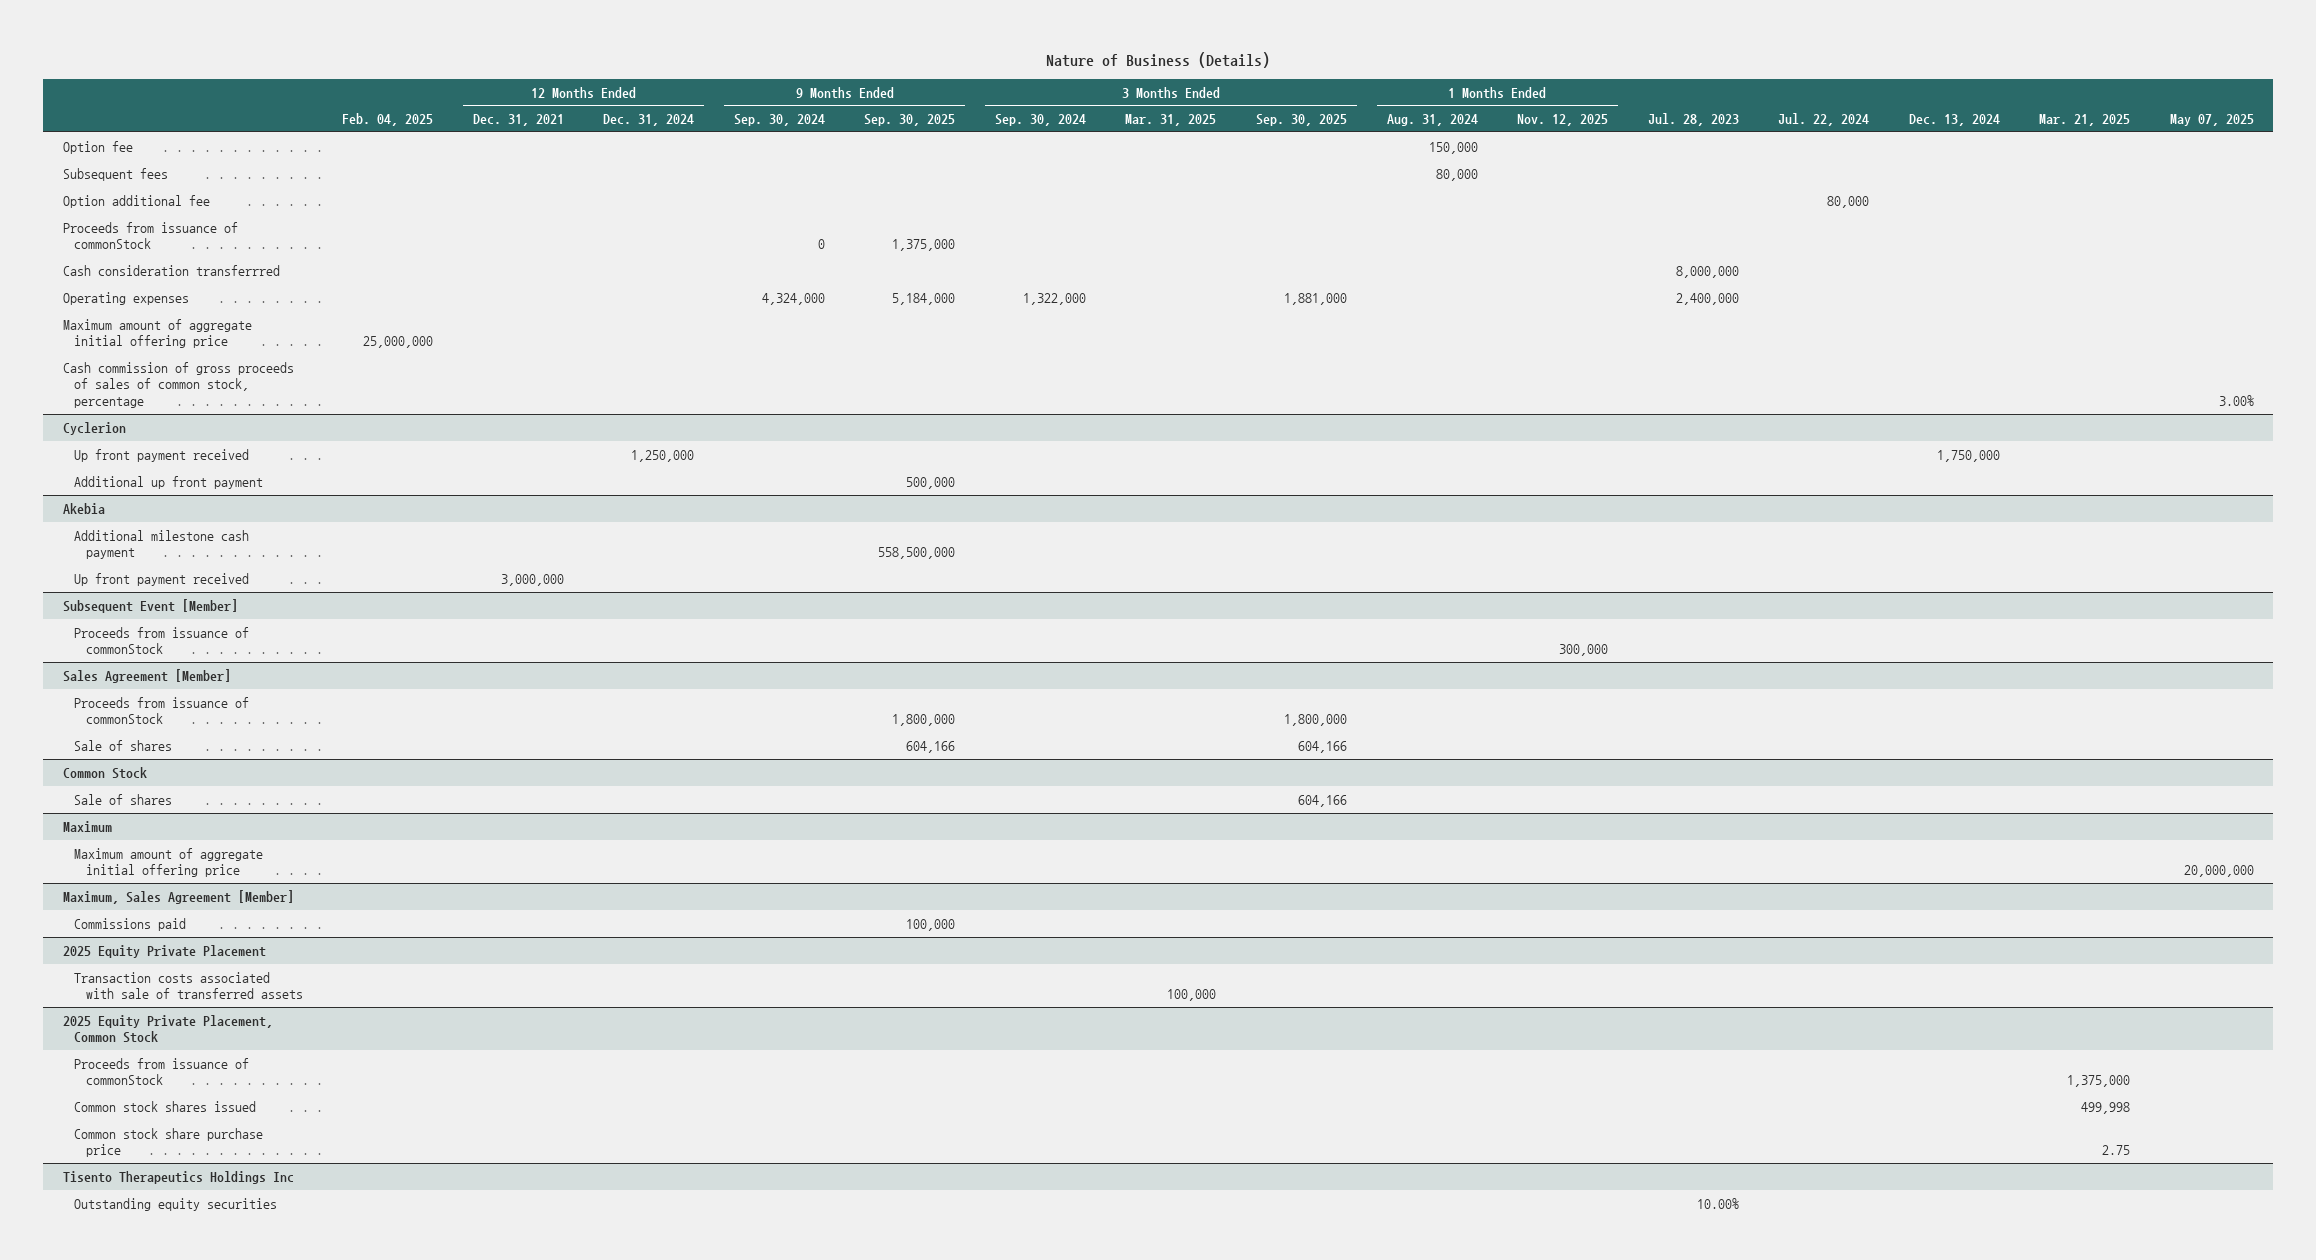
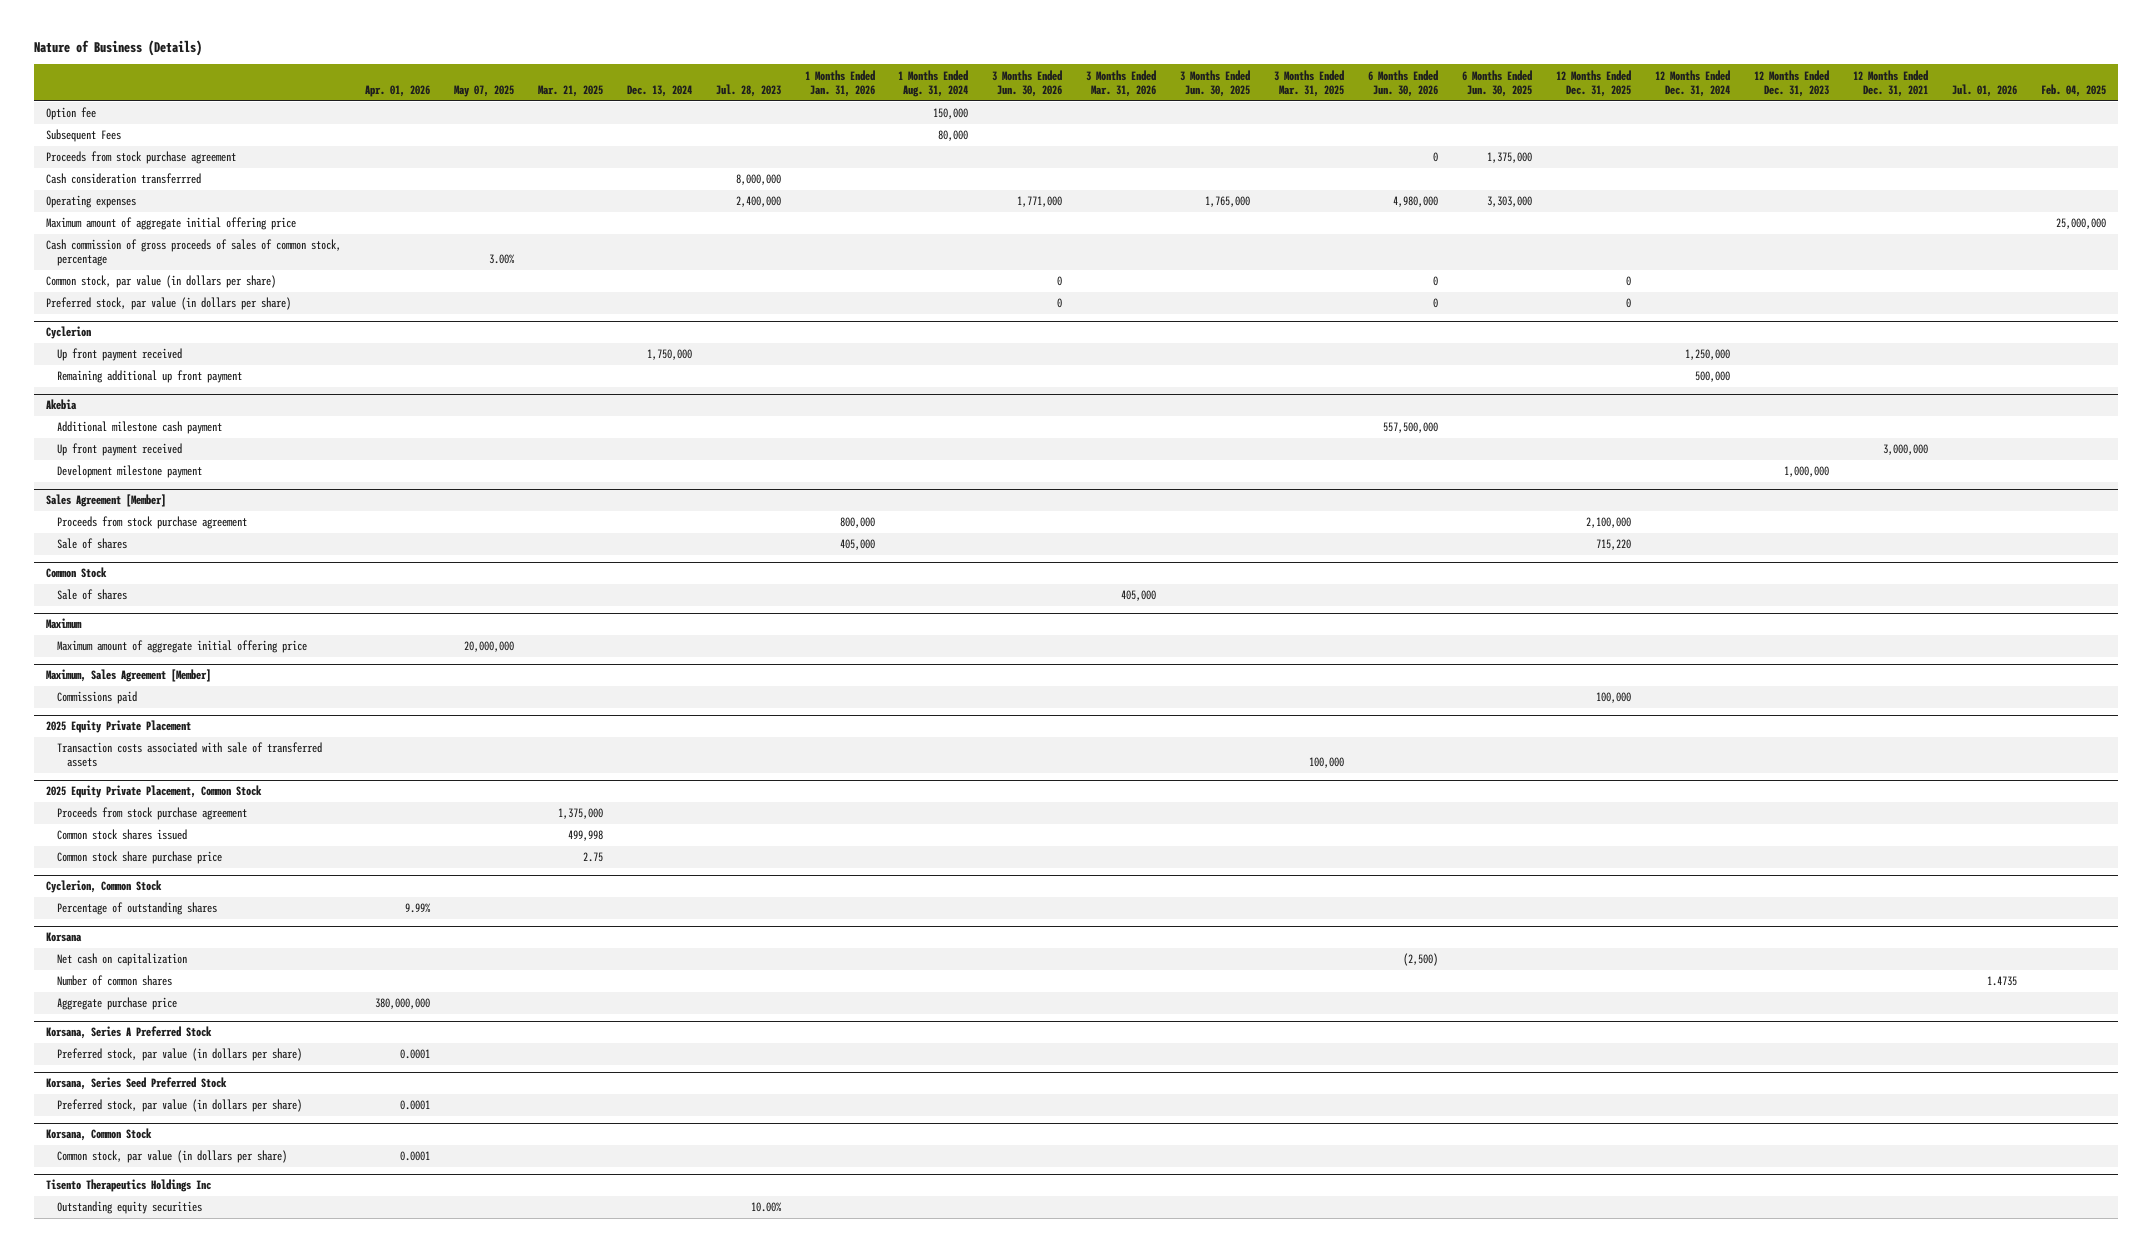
- | Feb. 04, 2025 | 12 Months Ended Dec. 31, 2021 | 12 Months Ended Dec. 31, 2024 | 9 Months Ended Sep. 30, 2024 | 9 Months Ended Sep. 30, 2025 | 3 Months Ended Sep. 30, 2024 | 3 Months Ended Mar. 31, 2025 | 3 Months Ended Sep. 30, 2025 | 1 Months Ended Aug. 31, 2024 | 1 Months Ended Nov. 12, 2025 | Jul. 28, 2023 | Jul. 22, 2024 | Dec. 13, 2024 | Mar. 21, 2025 | May 07, 2025
+ | Apr. 01, 2026 | May 07, 2025 | Mar. 21, 2025 | Dec. 13, 2024 | Jul. 28, 2023 | 1 Months Ended Jan. 31, 2026 | 1 Months Ended Aug. 31, 2024 | 3 Months Ended Jun. 30, 2026 | 3 Months Ended Mar. 31, 2026 | 3 Months Ended Jun. 30, 2025 | 3 Months Ended Mar. 31, 2025 | 6 Months Ended Jun. 30, 2026 | 6 Months Ended Jun. 30, 2025 | 12 Months Ended Dec. 31, 2025 | 12 Months Ended Dec. 31, 2024 | 12 Months Ended Dec. 31, 2023 | 12 Months Ended Dec. 31, 2021 | Jul. 01, 2026 | Feb. 04, 2025
- Subsequent fees | | | | | | | | | 80,000 | | | | | |
- Option additional fee | | | | | | | | | | | | 80,000 | | |
- Proceeds from issuance of commonStock | | | | 0 | 1,375,000 | | | | | | | | | |
+ Subsequent Fees | | | | | | | 80,000 | | | | | | | | | | | |
+ Proceeds from stock purchase agreement | | | | | | | | | | | | 0 | 1,375,000 | | | | | |
+ Common stock, par value (in dollars per share) | | | | | | | | 0 | | | | 0 | | 0 | | | | |
+ Preferred stock, par value (in dollars per share) | | | | | | | | 0 | | | | 0 | | 0 | | | | |
@ Cyclerion
- Additional up front payment | | | | | 500,000 | | | | | | | | | |
+ Remaining additional up front payment | | | | | | | | | | | | | | | 500,000 | | | |
- Subsequent Event [Member]
- Proceeds from issuance of commonStock | | | | | | | | | | 300,000 | | | | |
@ Akebia
+ Development milestone payment | | | | | | | | | | | | | | | | 1,000,000 | | |
@ Sales Agreement [Member]
- Proceeds from issuance of commonStock | | | | | 1,800,000 | | | 1,800,000 | | | | | | |
+ Proceeds from stock purchase agreement | | | | | | 800,000 | | | | | | | | 2,100,000 | | | | |
@ 2025 Equity Private Placement, Common Stock
- Proceeds from issuance of commonStock | | | | | | | | | | | | | | 1,375,000 |
+ Proceeds from stock purchase agreement | | | 1,375,000 | | | | | | | | | | | | | | | |
+ Cyclerion, Common Stock
+ Percentage of outstanding shares | 9.99% | | | | | | | | | | | | | | | | | |
+ Korsana
+ Net cash on capitalization | | | | | | | | | | | | (2,500) | | | | | | |
+ Number of common shares | | | | | | | | | | | | | | | | | | 1.4735 |
+ Aggregate purchase price | 380,000,000 | | | | | | | | | | | | | | | | | |
+ Korsana, Series A Preferred Stock
+ Preferred stock, par value (in dollars per share) | 0.0001 | | | | | | | | | | | | | | | | | |
+ Korsana, Series Seed Preferred Stock
+ Preferred stock, par value (in dollars per share) | 0.0001 | | | | | | | | | | | | | | | | | |
+ Korsana, Common Stock
+ Common stock, par value (in dollars per share) | 0.0001 | | | | | | | | | | | | | | | | | |

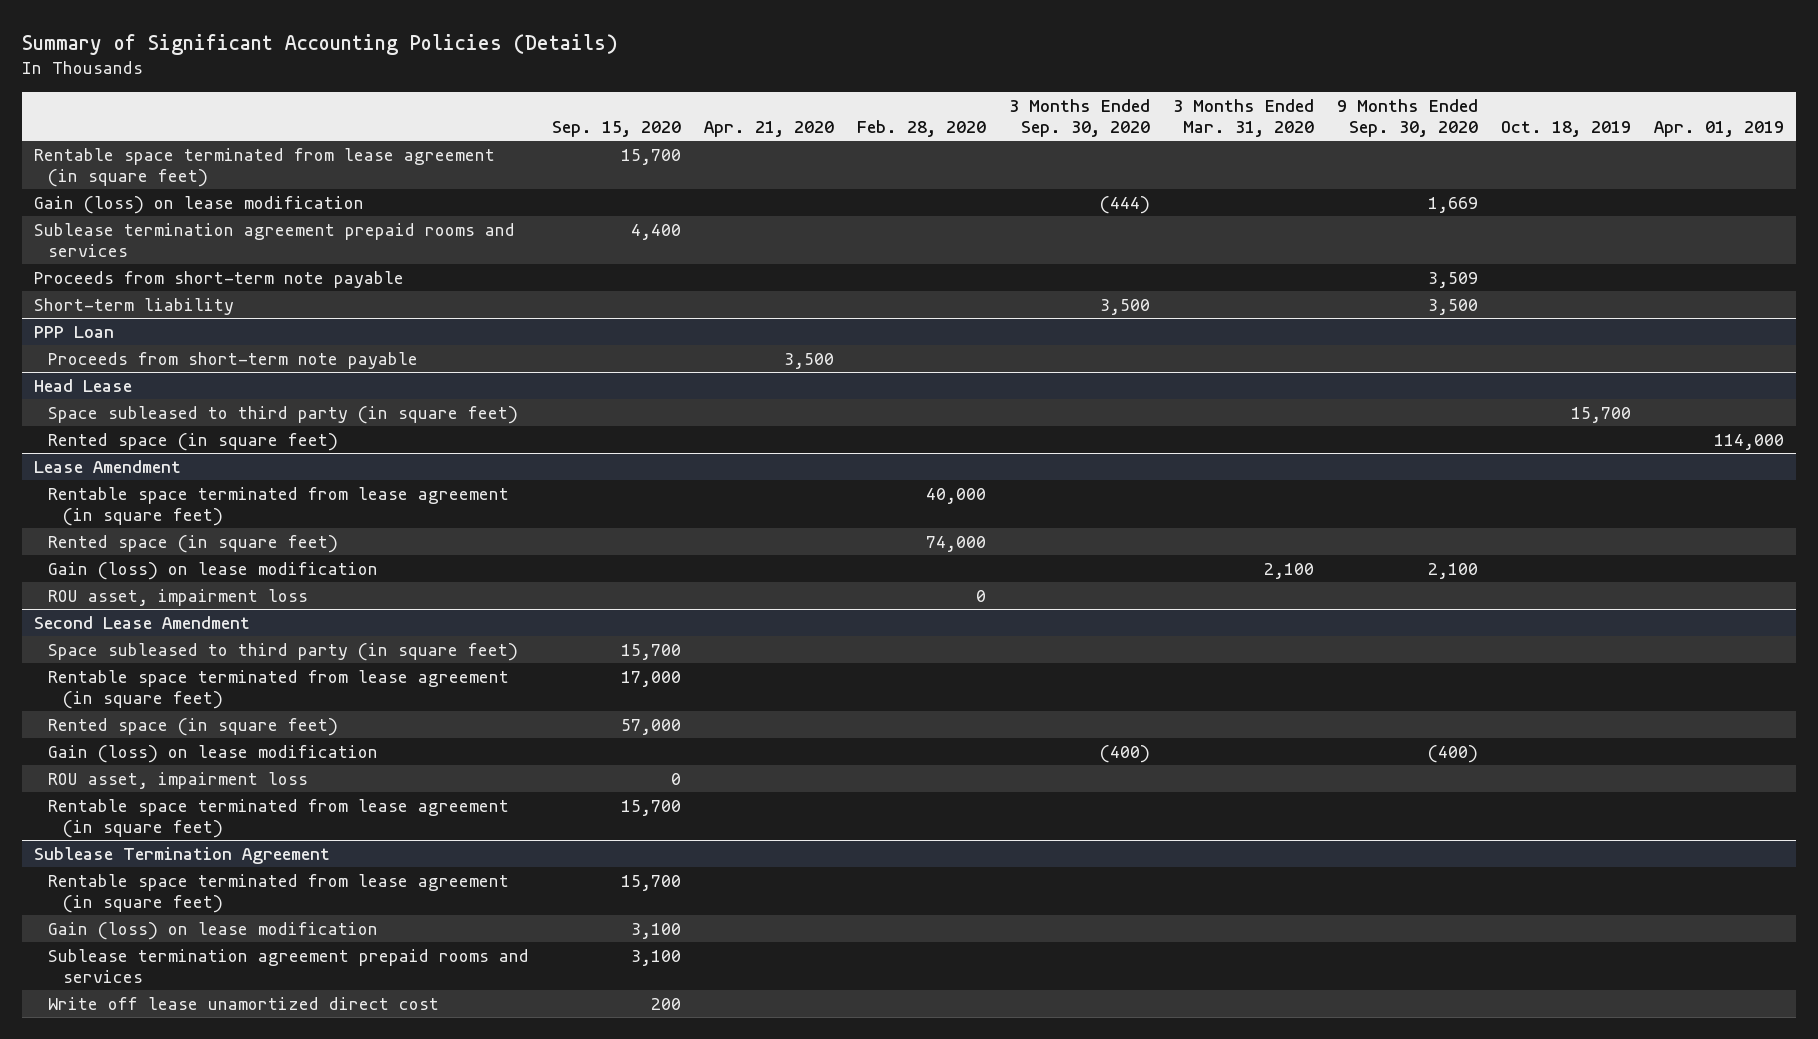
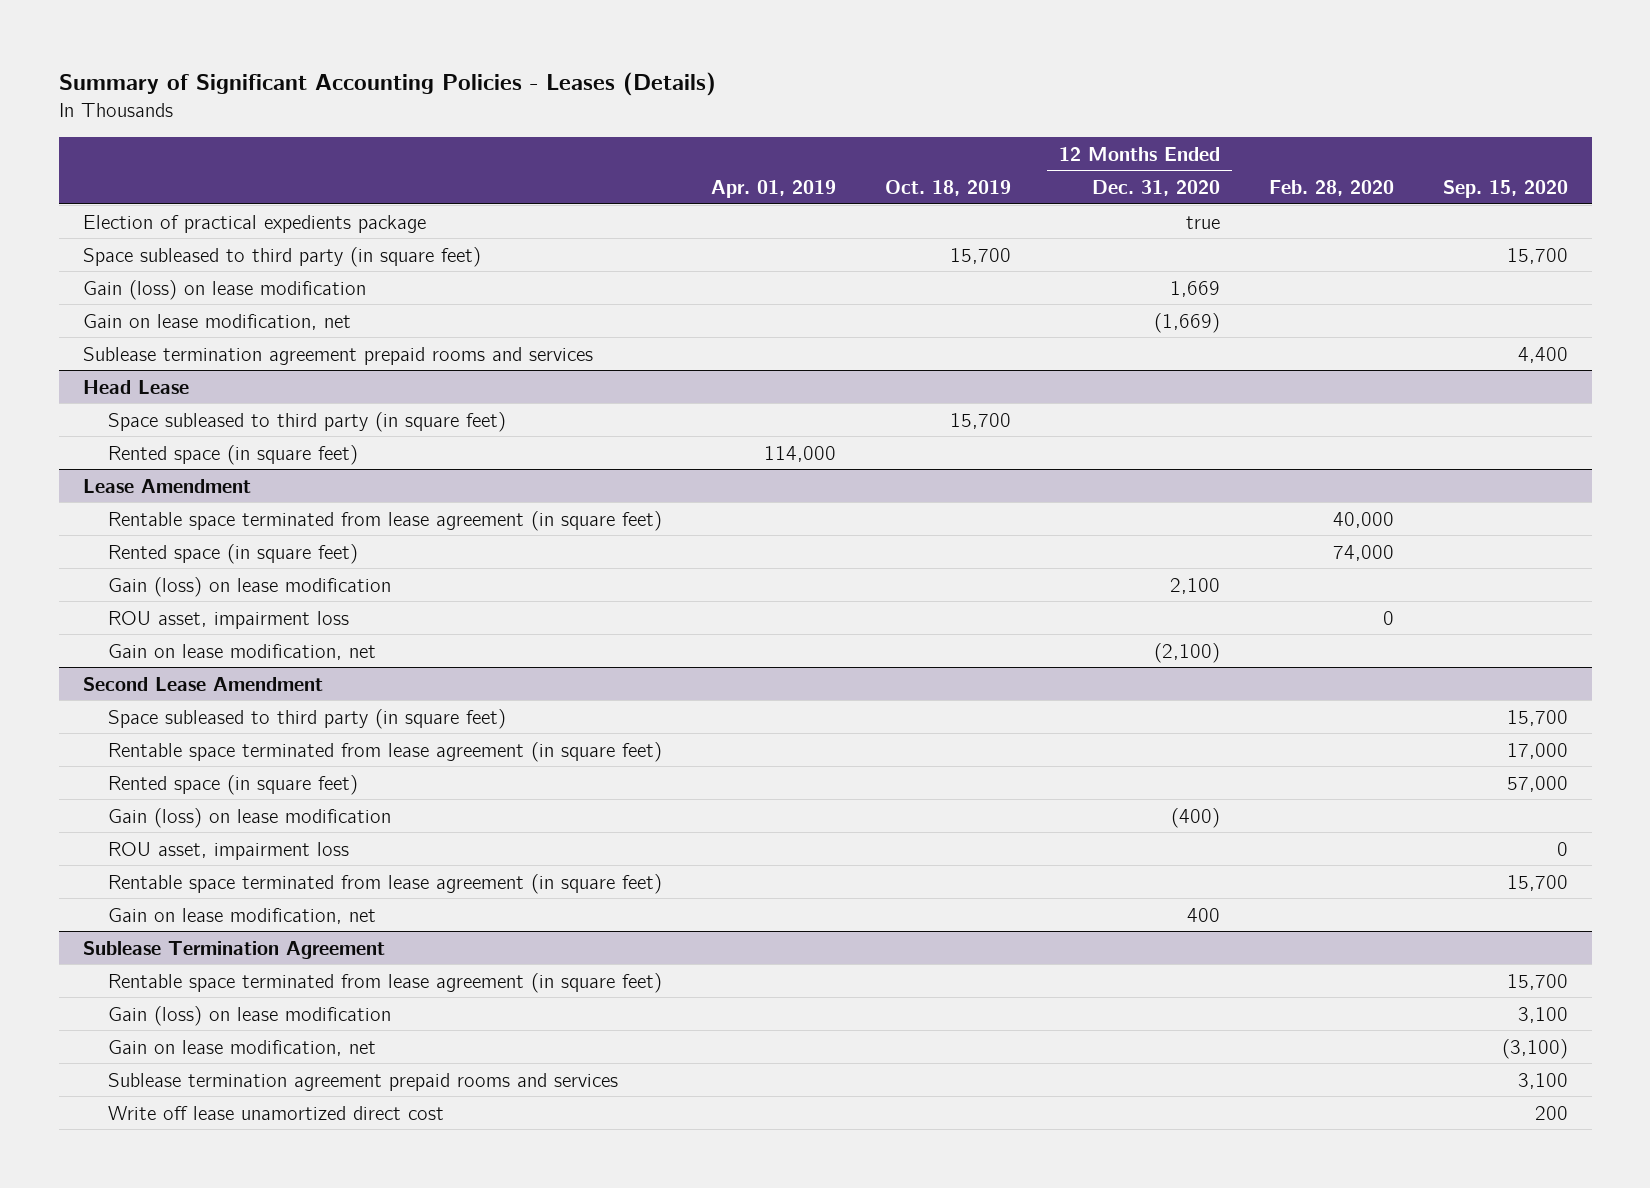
- Summary of Significant Accounting Policies (Details)
+ Summary of Significant Accounting Policies - Leases (Details)
- | Sep. 15, 2020 | Apr. 21, 2020 | Feb. 28, 2020 | 3 Months Ended Sep. 30, 2020 | 3 Months Ended Mar. 31, 2020 | 9 Months Ended Sep. 30, 2020 | Oct. 18, 2019 | Apr. 01, 2019
+ | Apr. 01, 2019 | Oct. 18, 2019 | 12 Months Ended Dec. 31, 2020 | Feb. 28, 2020 | Sep. 15, 2020
- Rentable space terminated from lease agreement (in square feet) | 15,700 | | | | | | |
+ Election of practical expedients package | | | true | |
+ Space subleased to third party (in square feet) | | 15,700 | | | 15,700
+ Gain on lease modification, net | | | (1,669) | |
- Proceeds from short-term note payable | | | | | | 3,509 | |
- Short-term liability | | | | 3,500 | | 3,500 | |
- PPP Loan
- Proceeds from short-term note payable | | 3,500 | | | | | |
@ Lease Amendment
+ Gain on lease modification, net | | | (2,100) | |
@ Second Lease Amendment
+ Gain on lease modification, net | | | 400 | |
@ Sublease Termination Agreement
+ Gain on lease modification, net | | | | | (3,100)

